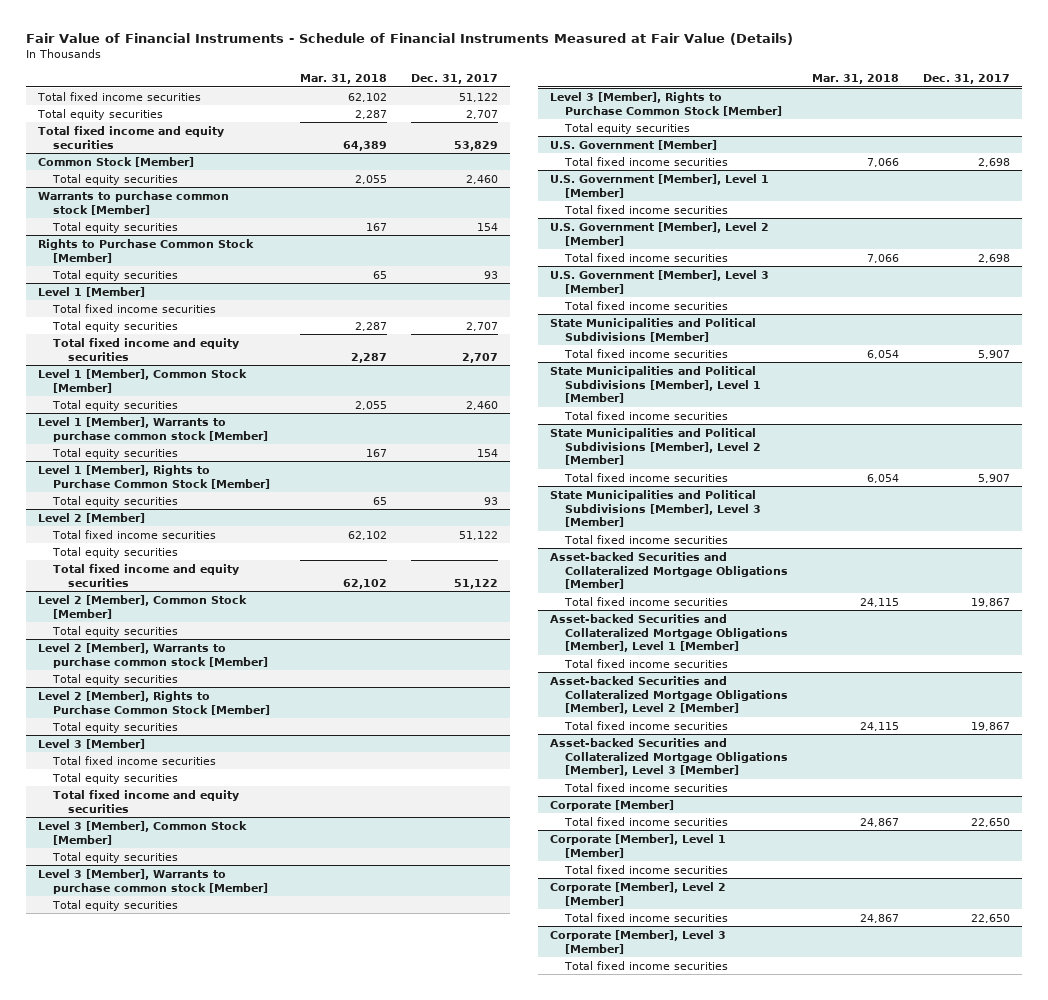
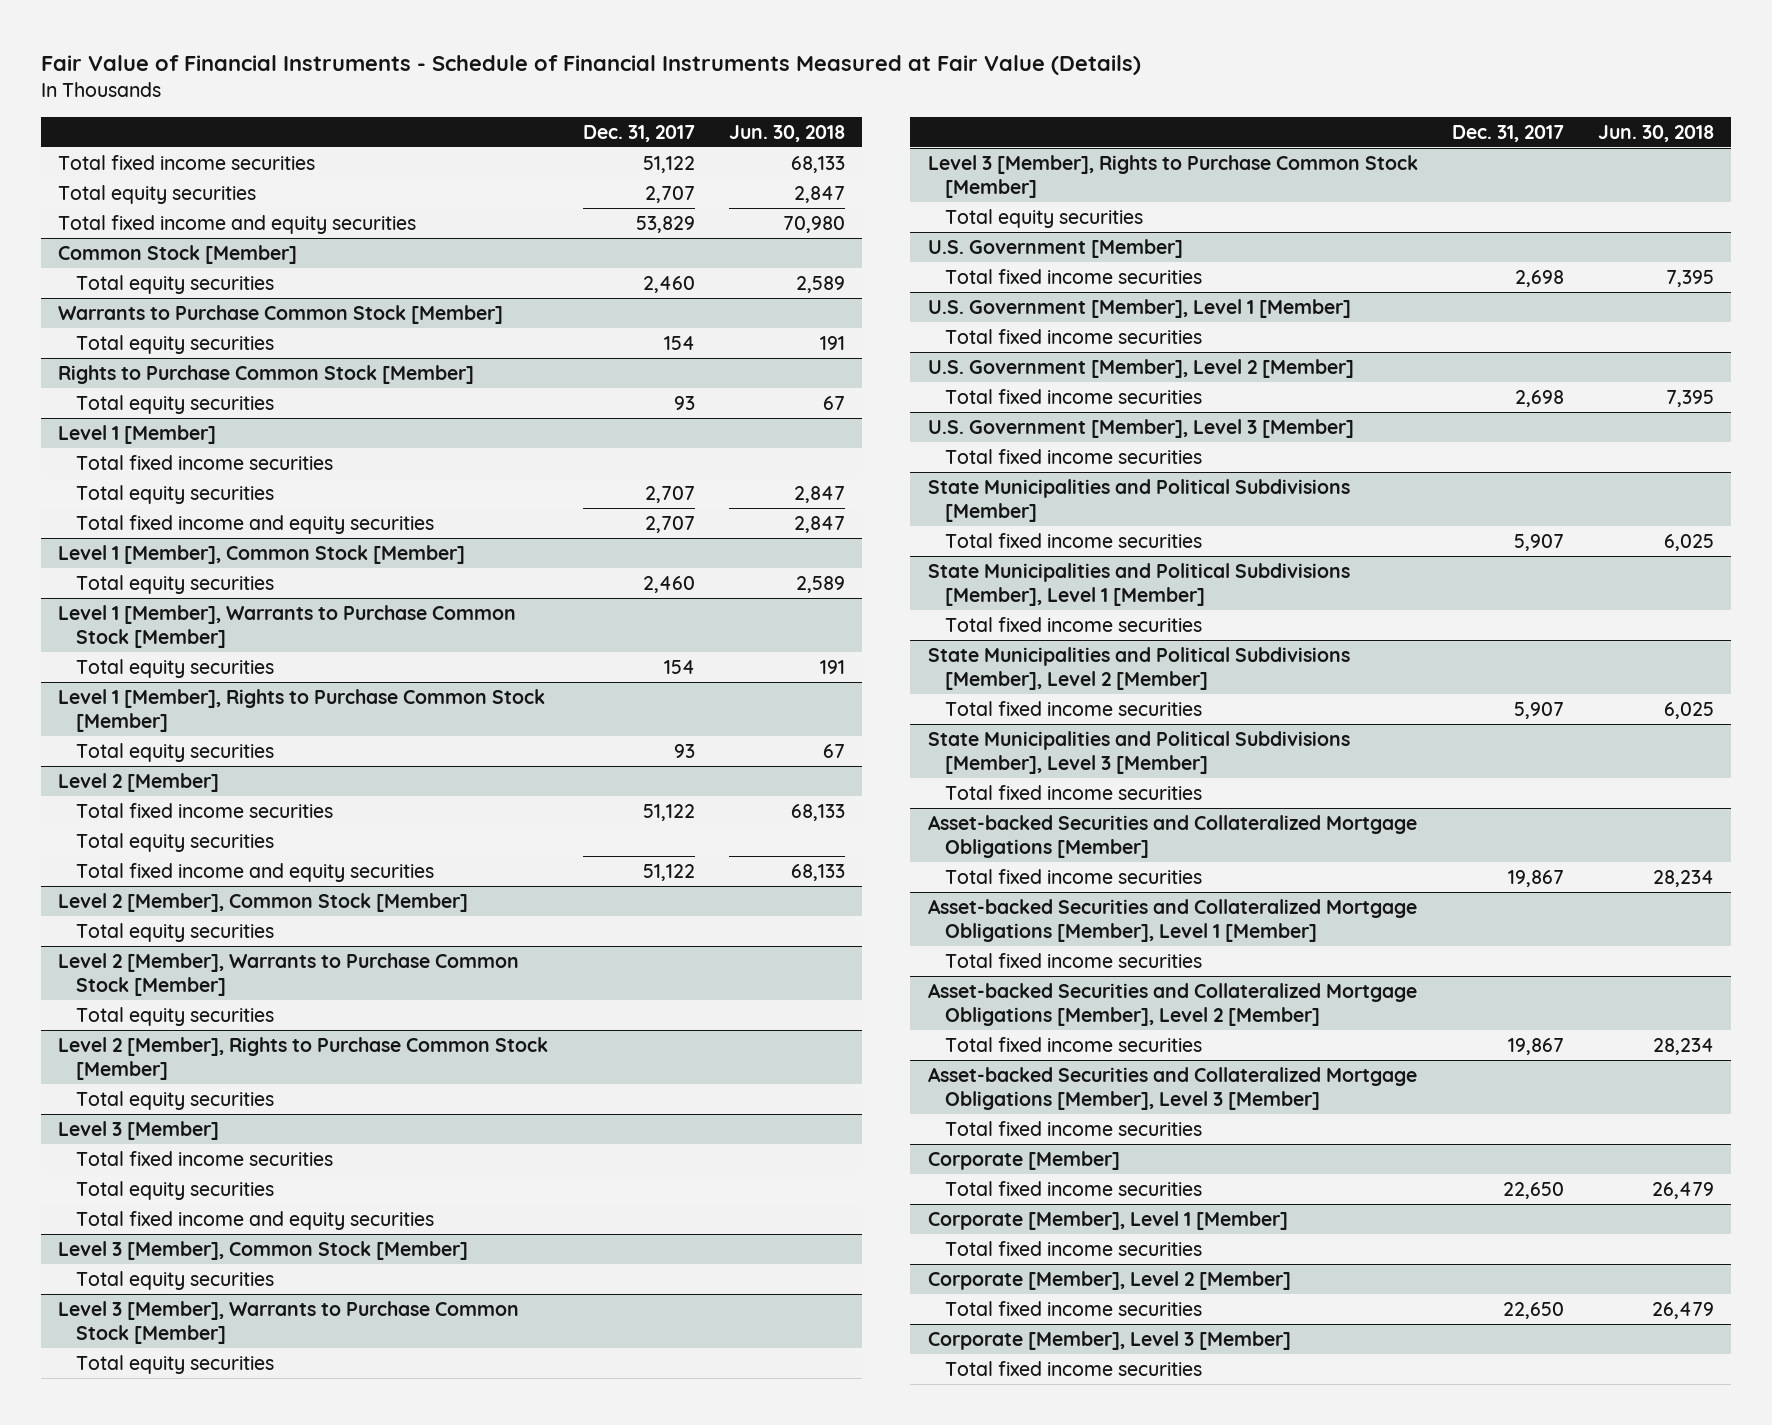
- | Mar. 31, 2018 | Dec. 31, 2017
+ | Dec. 31, 2017 | Jun. 30, 2018
- Warrants to purchase common stock [Member]
+ Warrants to Purchase Common Stock [Member]
- Level 1 [Member], Warrants to purchase common stock [Member]
+ Level 1 [Member], Warrants to Purchase Common Stock [Member]
- Level 2 [Member], Warrants to purchase common stock [Member]
+ Level 2 [Member], Warrants to Purchase Common Stock [Member]
- Level 3 [Member], Warrants to purchase common stock [Member]
+ Level 3 [Member], Warrants to Purchase Common Stock [Member]

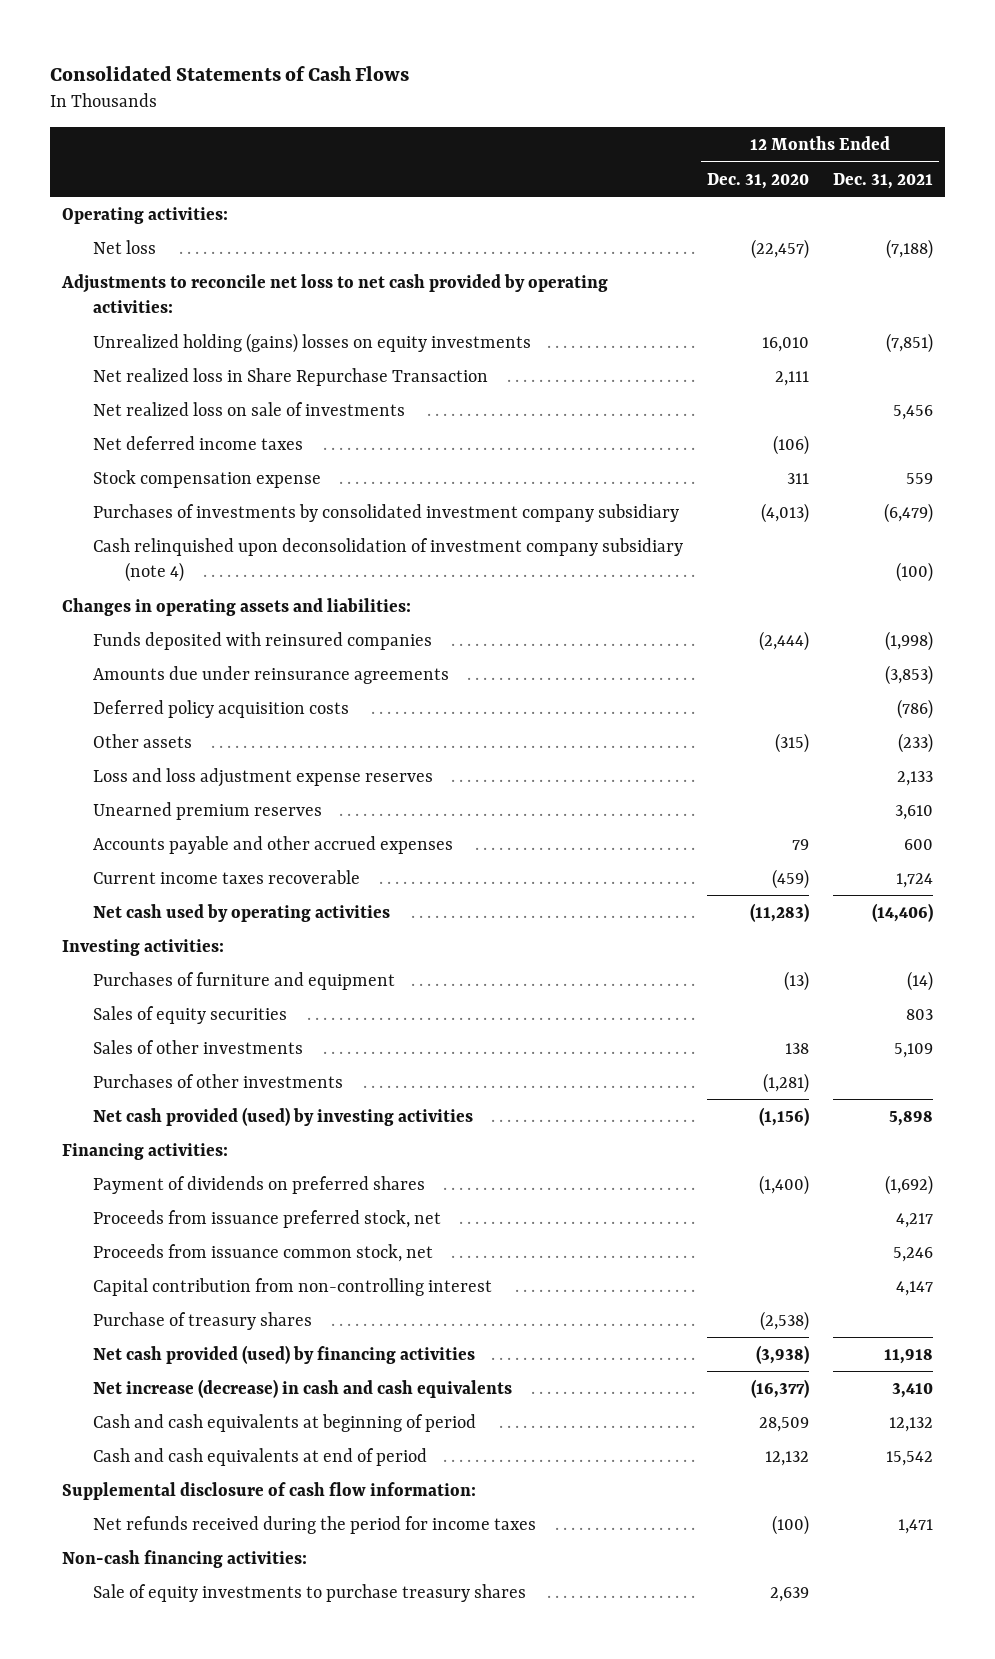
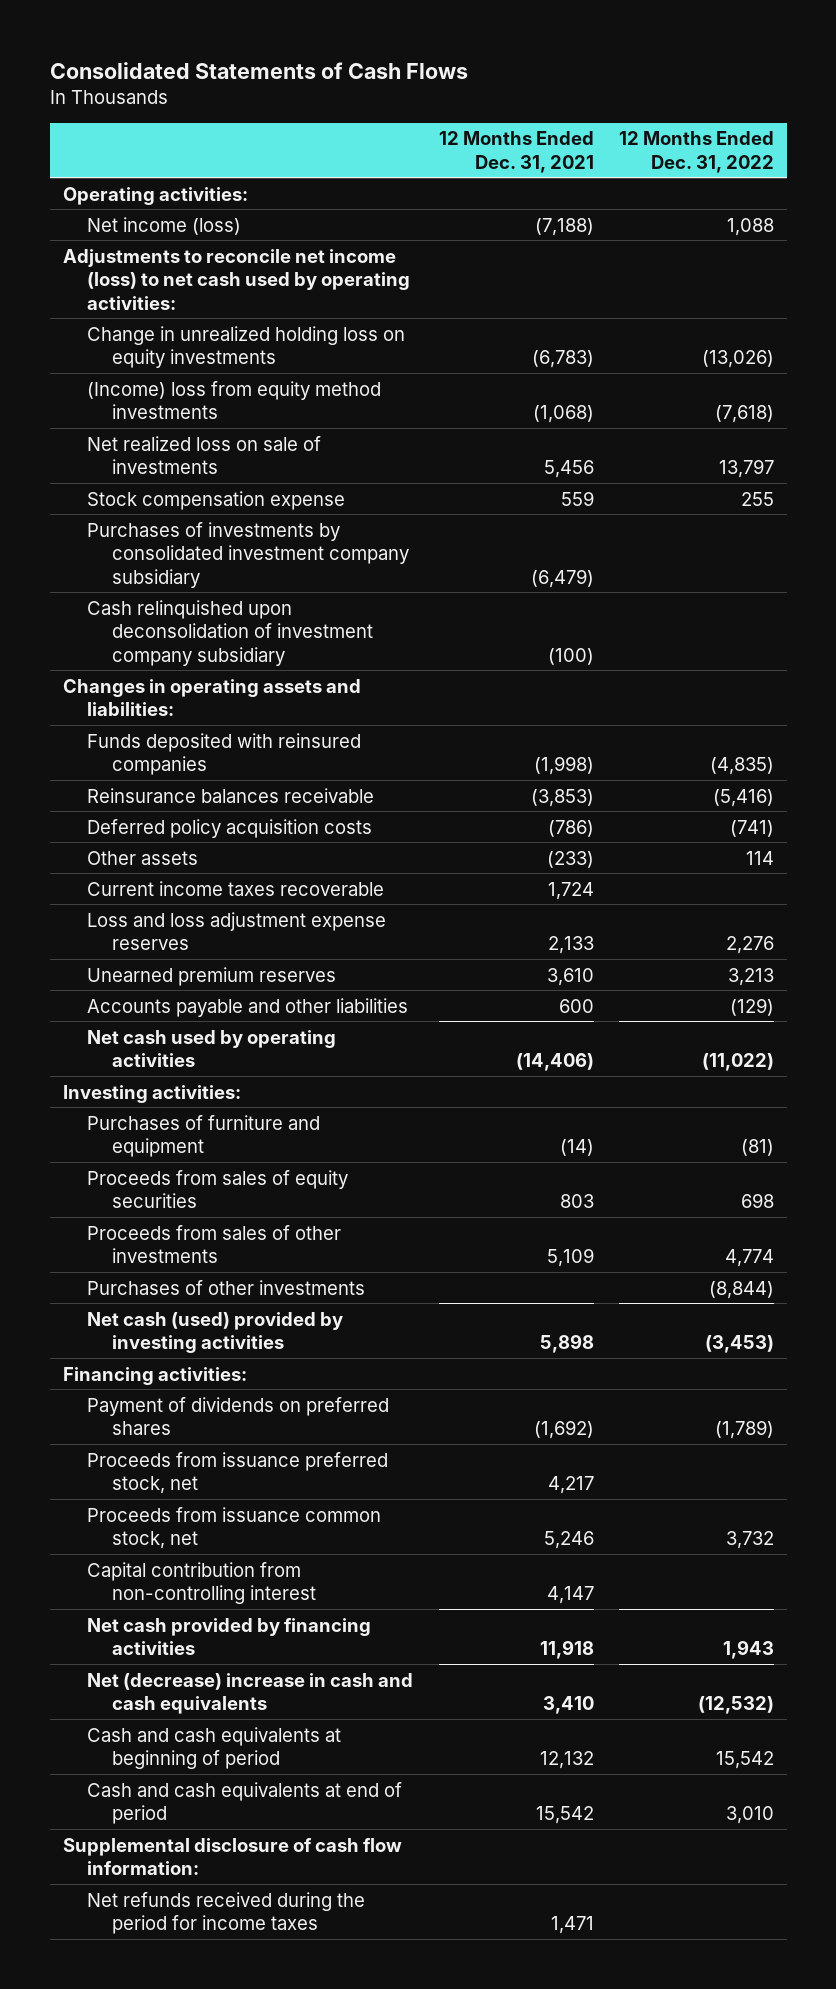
- | 12 Months Ended Dec. 31, 2020 | 12 Months Ended Dec. 31, 2021
+ | 12 Months Ended Dec. 31, 2021 | 12 Months Ended Dec. 31, 2022
- Net loss | (22,457) | (7,188)
- Adjustments to reconcile net loss to net cash provided by operating activities:
- Unrealized holding (gains) losses on equity investments | 16,010 | (7,851)
- Net realized loss in Share Repurchase Transaction | 2,111 |
+ Net income (loss) | (7,188) | 1,088
+ Adjustments to reconcile net income (loss) to net cash used by operating activities:
+ Change in unrealized holding loss on equity investments | (6,783) | (13,026)
+ (Income) loss from equity method investments | (1,068) | (7,618)
- Net deferred income taxes | (106) |
- Cash relinquished upon deconsolidation of investment company subsidiary (note 4) | | (100)
+ Cash relinquished upon deconsolidation of investment company subsidiary | (100) |
- Amounts due under reinsurance agreements | | (3,853)
+ Reinsurance balances receivable | (3,853) | (5,416)
moved up: Current income taxes recoverable | 1,724 |
- Accounts payable and other accrued expenses | 79 | 600
+ Accounts payable and other liabilities | 600 | (129)
- Sales of equity securities | | 803
- Sales of other investments | 138 | 5,109
+ Proceeds from sales of equity securities | 803 | 698
+ Proceeds from sales of other investments | 5,109 | 4,774
- Net cash provided (used) by investing activities | (1,156) | 5,898
+ Net cash (used) provided by investing activities | 5,898 | (3,453)
- Purchase of treasury shares | (2,538) |
- Net cash provided (used) by financing activities | (3,938) | 11,918
- Net increase (decrease) in cash and cash equivalents | (16,377) | 3,410
+ Net cash provided by financing activities | 11,918 | 1,943
+ Net (decrease) increase in cash and cash equivalents | 3,410 | (12,532)
- Non-cash financing activities:
- Sale of equity investments to purchase treasury shares | 2,639 |

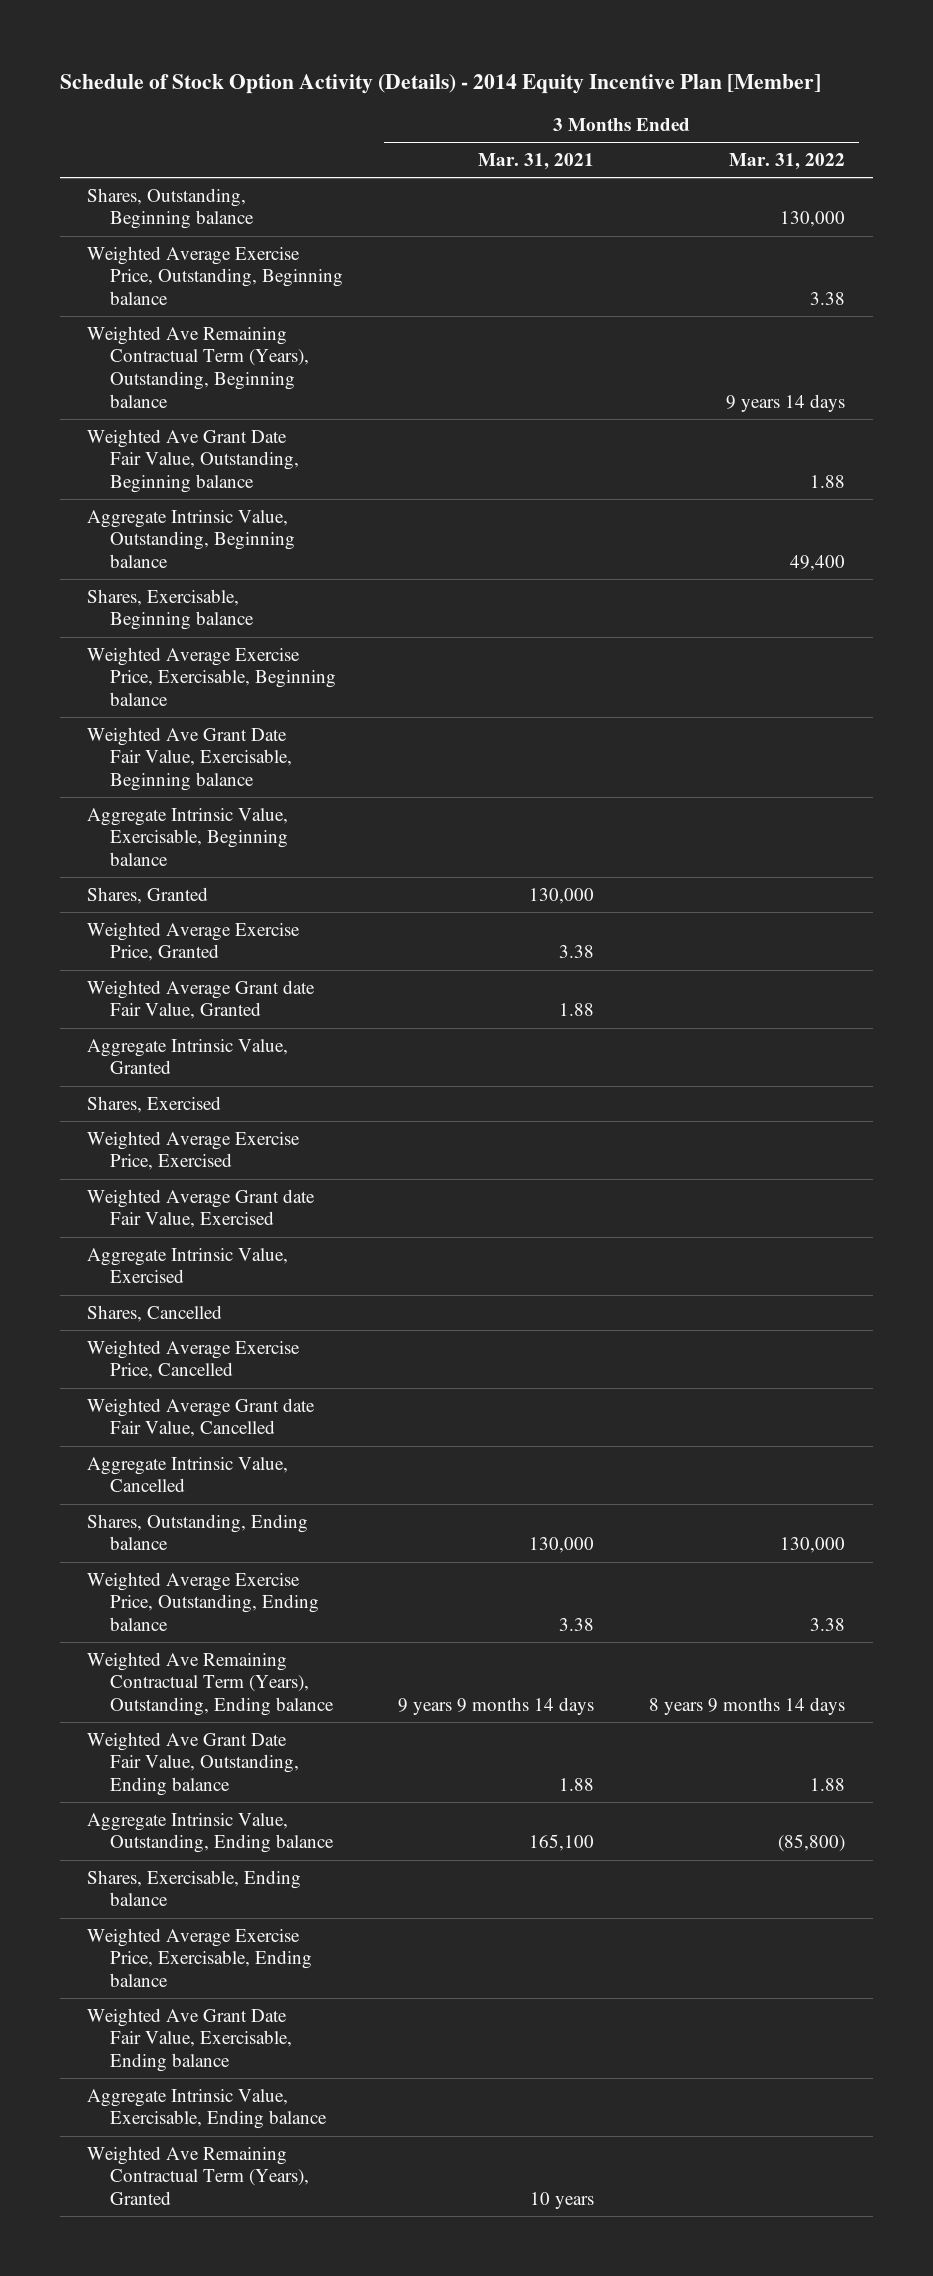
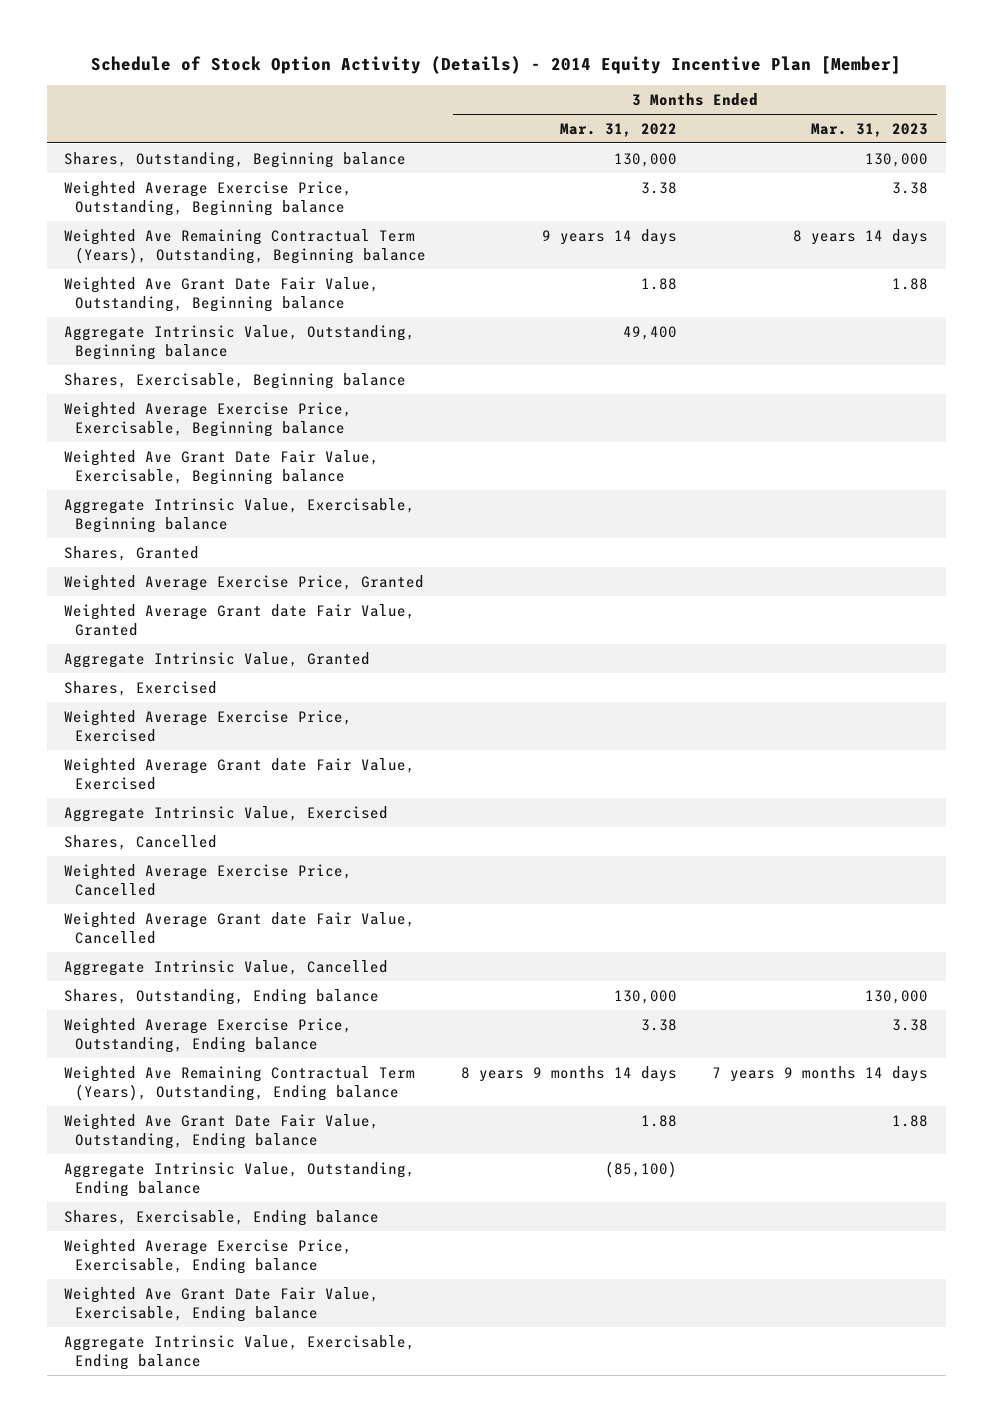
- | 3 Months Ended Mar. 31, 2021 | 3 Months Ended Mar. 31, 2022
+ | 3 Months Ended Mar. 31, 2022 | 3 Months Ended Mar. 31, 2023
- Aggregate Intrinsic Value, Outstanding, Ending balance | 165,100 | (85,800)
+ Aggregate Intrinsic Value, Outstanding, Ending balance | (85,100) |
- Weighted Ave Remaining Contractual Term (Years), Granted | 10 years |

